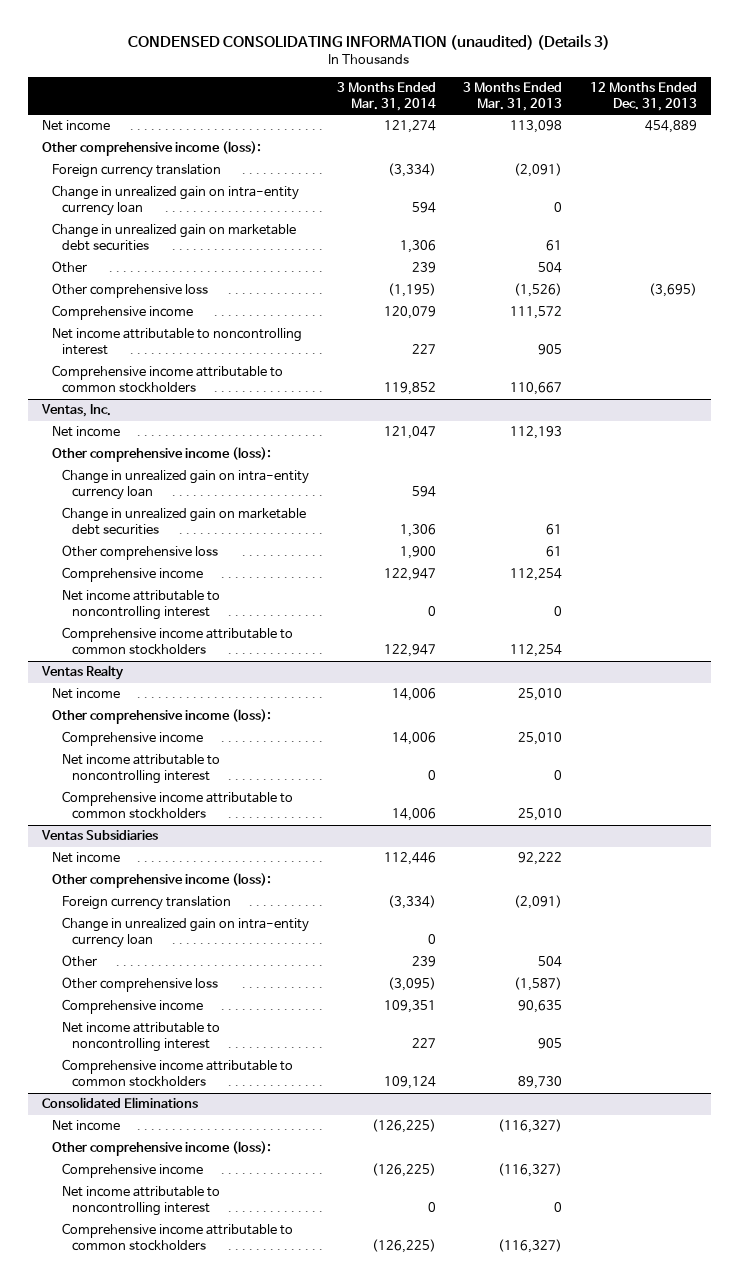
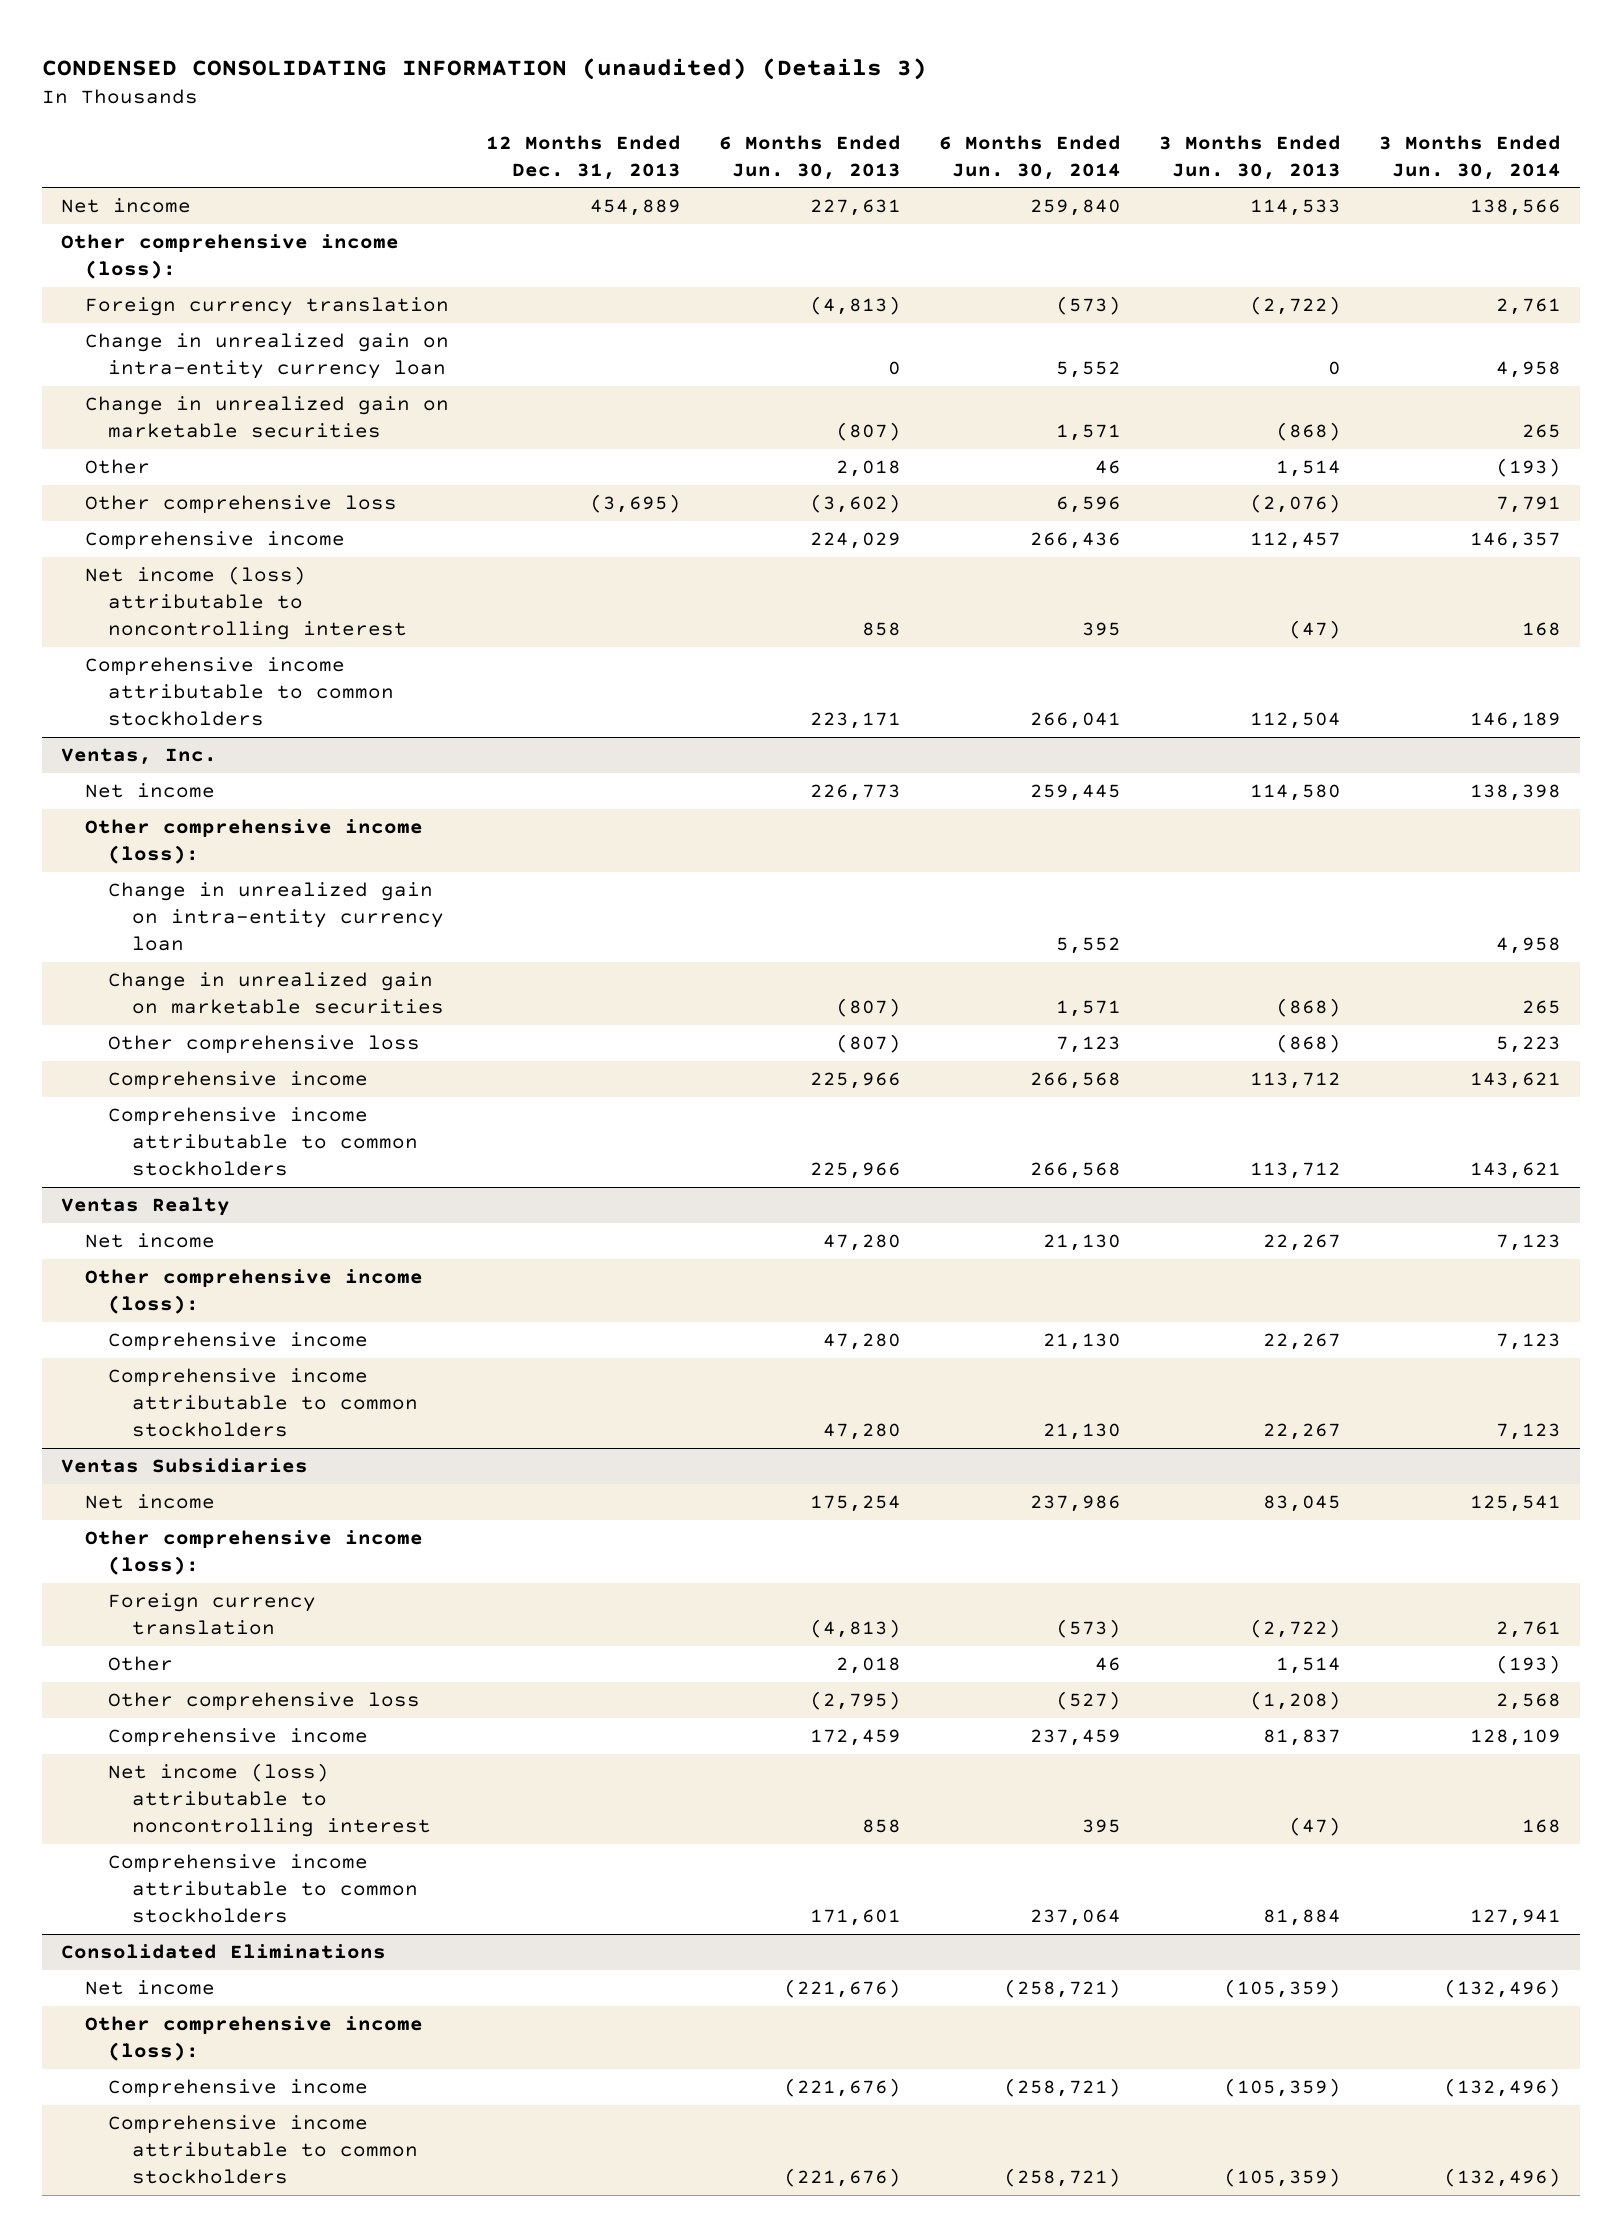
- | 3 Months Ended Mar. 31, 2014 | 3 Months Ended Mar. 31, 2013 | 12 Months Ended Dec. 31, 2013
+ | 12 Months Ended Dec. 31, 2013 | 6 Months Ended Jun. 30, 2013 | 6 Months Ended Jun. 30, 2014 | 3 Months Ended Jun. 30, 2013 | 3 Months Ended Jun. 30, 2014
- Change in unrealized gain on marketable debt securities | 1,306 | 61 |
+ Change in unrealized gain on marketable securities | | (807) | 1,571 | (868) | 265
- Net income attributable to noncontrolling interest | 227 | 905 |
+ Net income (loss) attributable to noncontrolling interest | | 858 | 395 | (47) | 168
@ Ventas, Inc.
- Change in unrealized gain on marketable debt securities | 1,306 | 61 |
+ Change in unrealized gain on marketable securities | | (807) | 1,571 | (868) | 265
- Net income attributable to noncontrolling interest | 0 | 0 |
@ Ventas Realty
- Net income attributable to noncontrolling interest | 0 | 0 |
@ Ventas Subsidiaries
- Change in unrealized gain on intra-entity currency loan | 0 | |
- Net income attributable to noncontrolling interest | 227 | 905 |
+ Net income (loss) attributable to noncontrolling interest | | 858 | 395 | (47) | 168
@ Consolidated Eliminations
- Net income attributable to noncontrolling interest | 0 | 0 |

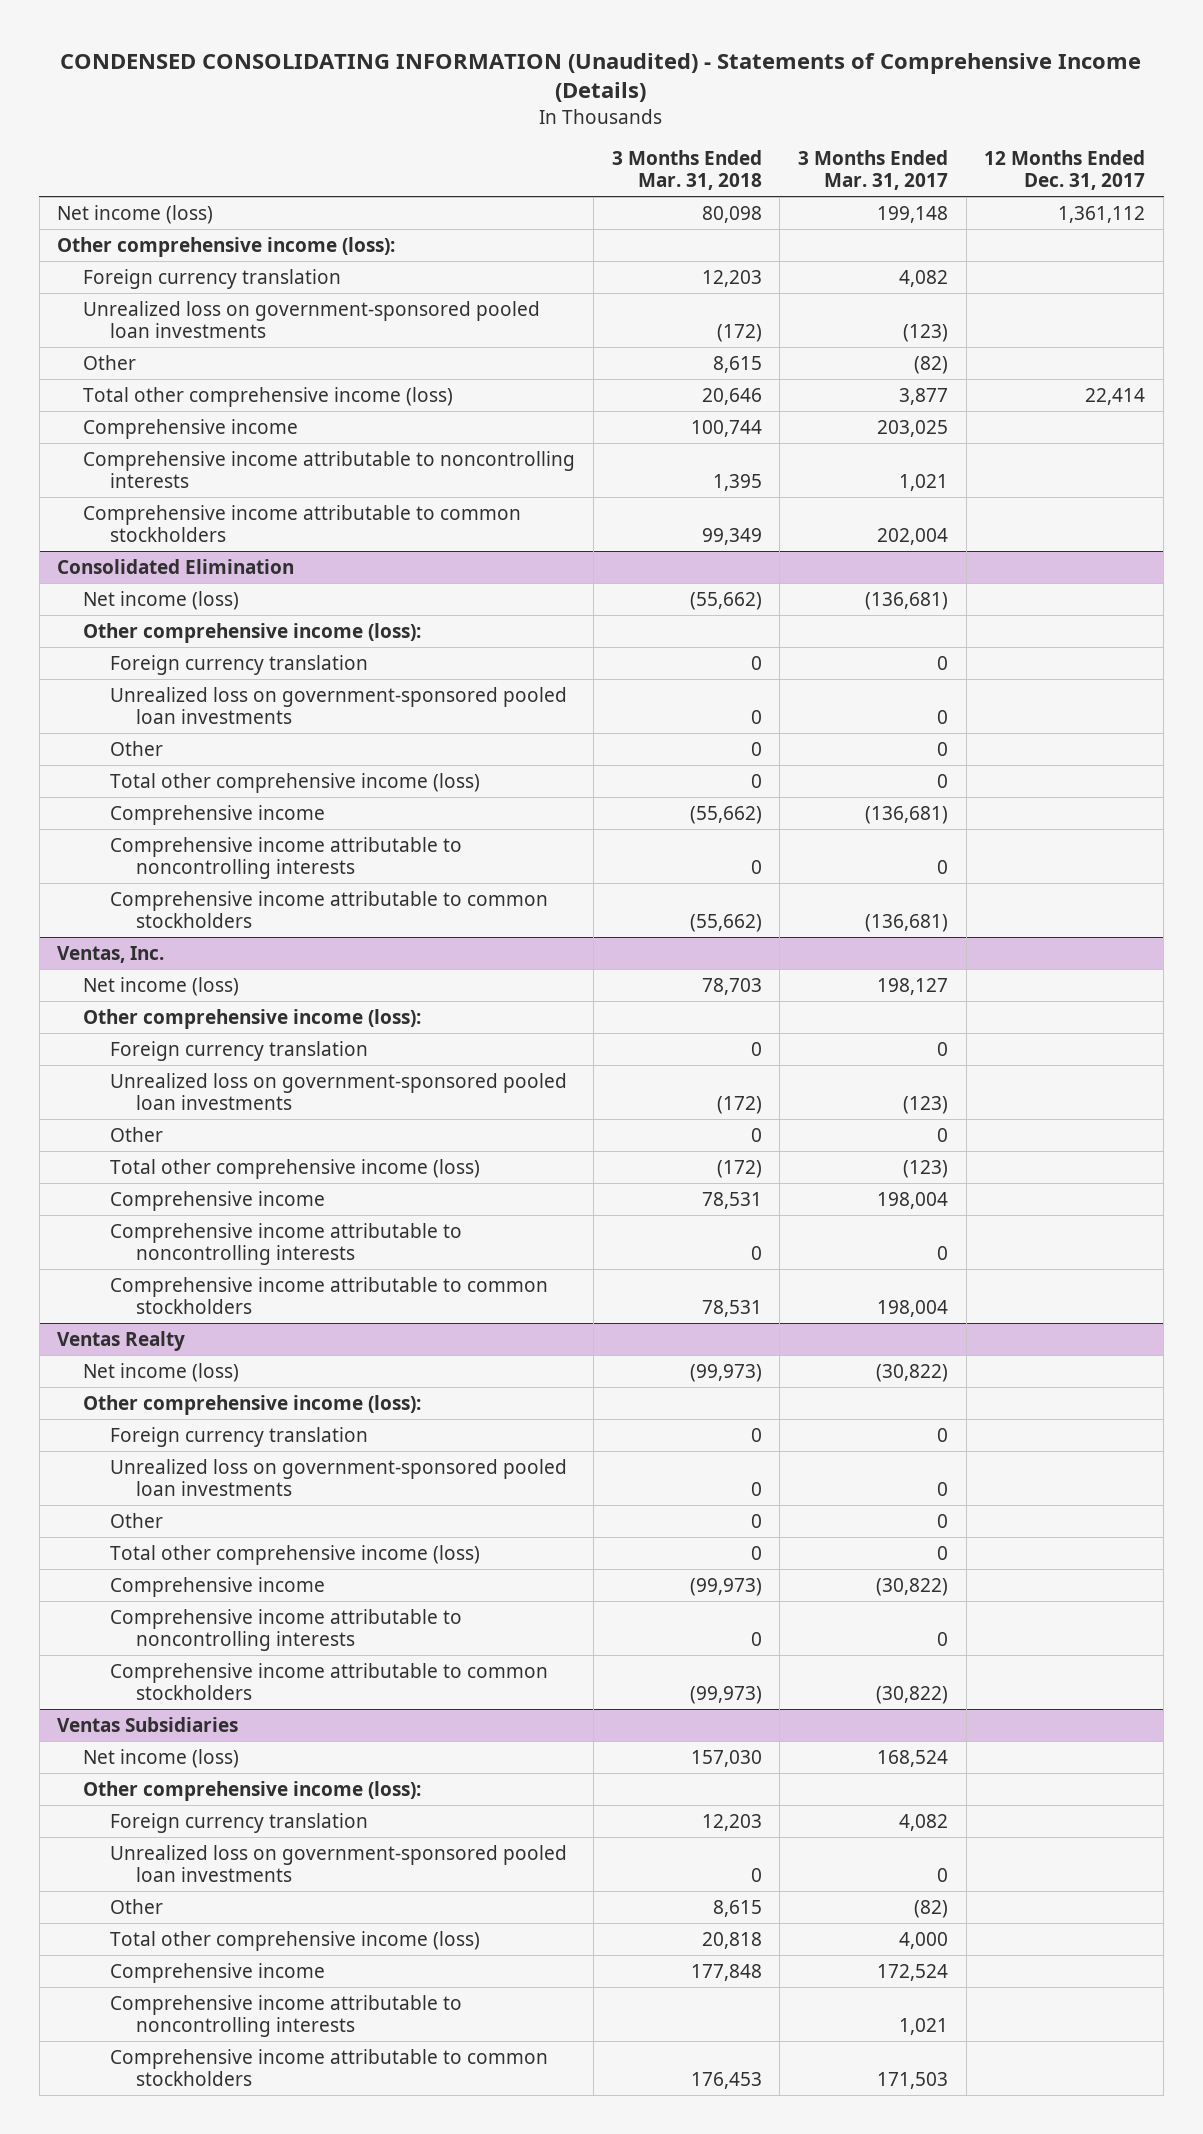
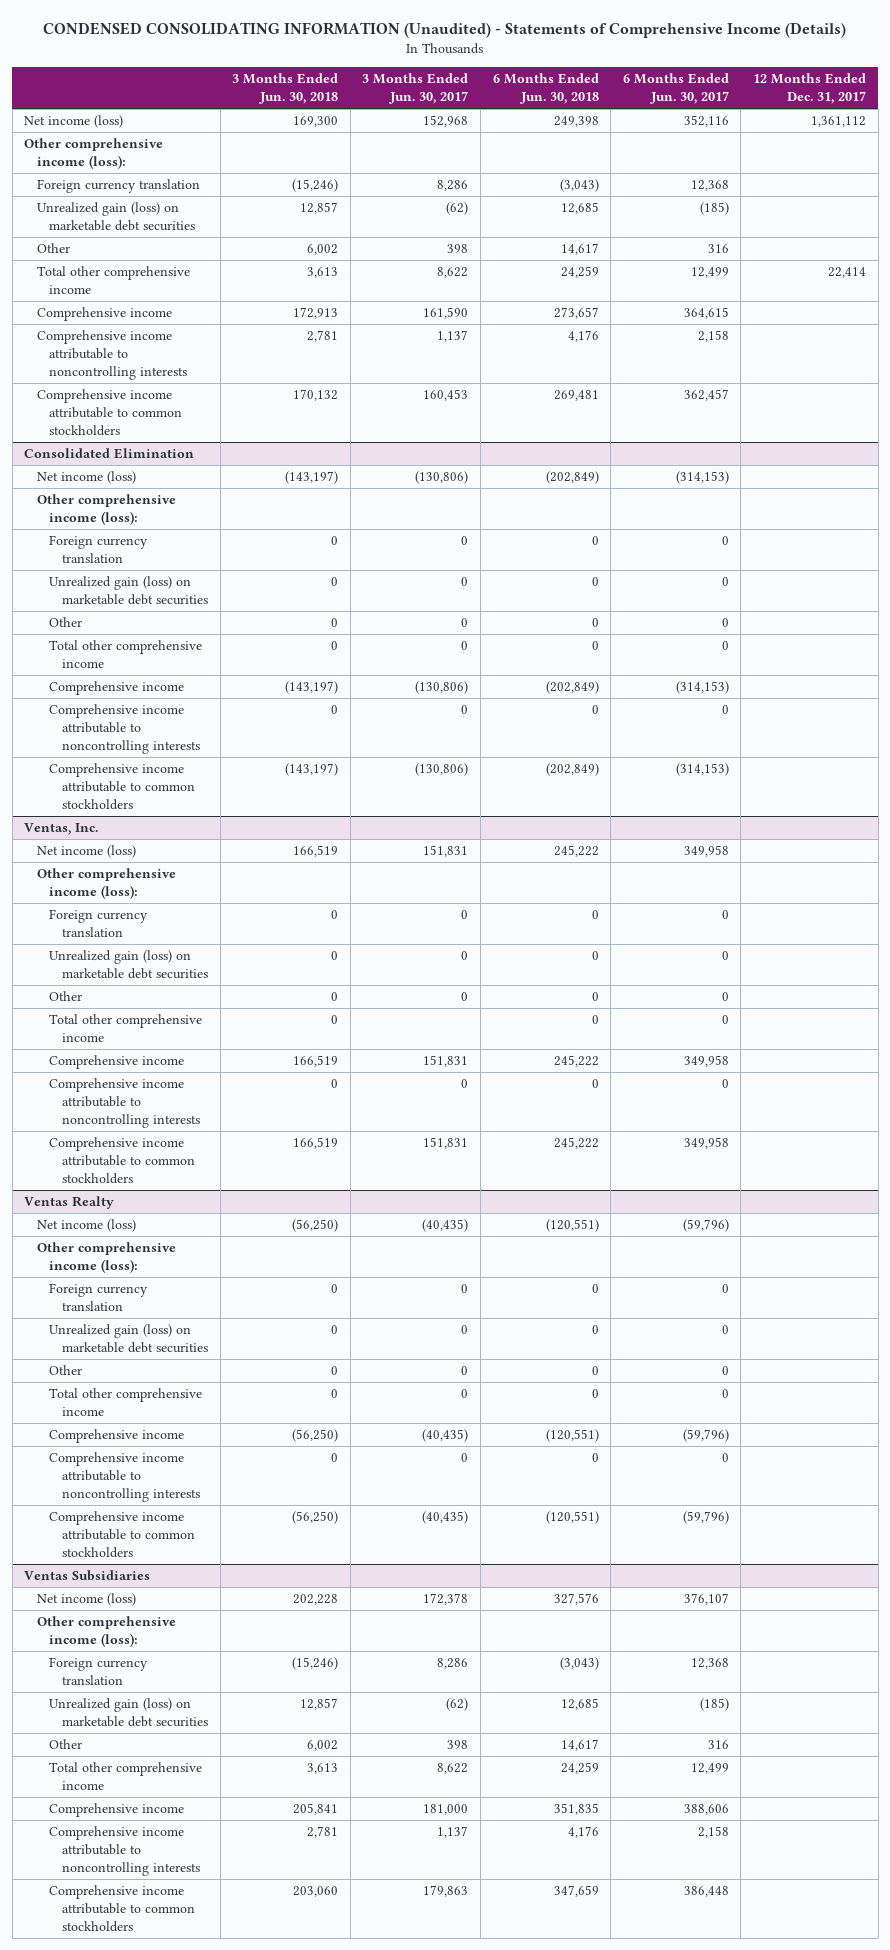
- | 3 Months Ended Mar. 31, 2018 | 3 Months Ended Mar. 31, 2017 | 12 Months Ended Dec. 31, 2017
+ | 3 Months Ended Jun. 30, 2018 | 3 Months Ended Jun. 30, 2017 | 6 Months Ended Jun. 30, 2018 | 6 Months Ended Jun. 30, 2017 | 12 Months Ended Dec. 31, 2017
- Unrealized loss on government-sponsored pooled loan investments | (172) | (123) |
+ Unrealized gain (loss) on marketable debt securities | 12,857 | (62) | 12,685 | (185) |
- Total other comprehensive income (loss) | 20,646 | 3,877 | 22,414
+ Total other comprehensive income | 3,613 | 8,622 | 24,259 | 12,499 | 22,414
@ Consolidated Elimination
- Unrealized loss on government-sponsored pooled loan investments | 0 | 0 |
+ Unrealized gain (loss) on marketable debt securities | 0 | 0 | 0 | 0 |
- Total other comprehensive income (loss) | 0 | 0 |
+ Total other comprehensive income | 0 | 0 | 0 | 0 |
@ Ventas, Inc.
- Unrealized loss on government-sponsored pooled loan investments | (172) | (123) |
+ Unrealized gain (loss) on marketable debt securities | 0 | 0 | 0 | 0 |
- Total other comprehensive income (loss) | (172) | (123) |
+ Total other comprehensive income | 0 | | 0 | 0 |
@ Ventas Realty
- Unrealized loss on government-sponsored pooled loan investments | 0 | 0 |
+ Unrealized gain (loss) on marketable debt securities | 0 | 0 | 0 | 0 |
- Total other comprehensive income (loss) | 0 | 0 |
+ Total other comprehensive income | 0 | 0 | 0 | 0 |
@ Ventas Subsidiaries
- Unrealized loss on government-sponsored pooled loan investments | 0 | 0 |
+ Unrealized gain (loss) on marketable debt securities | 12,857 | (62) | 12,685 | (185) |
- Total other comprehensive income (loss) | 20,818 | 4,000 |
+ Total other comprehensive income | 3,613 | 8,622 | 24,259 | 12,499 |

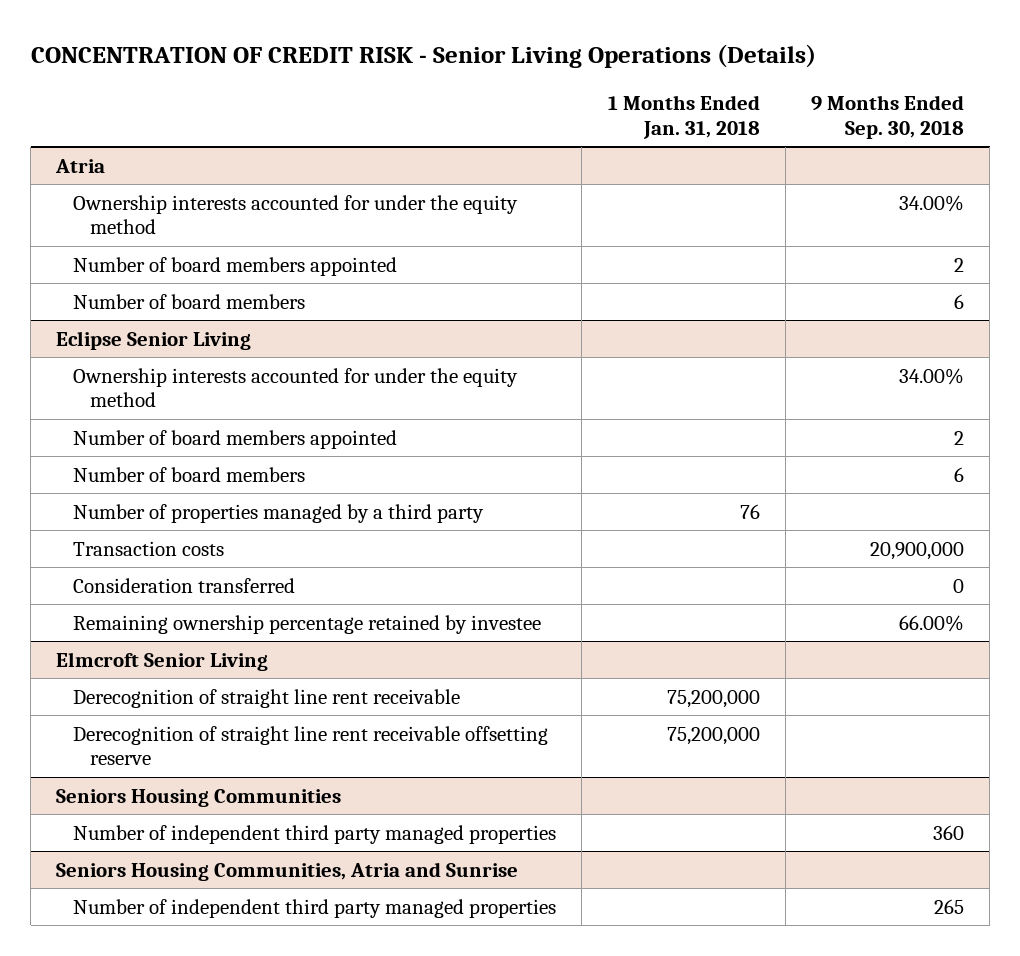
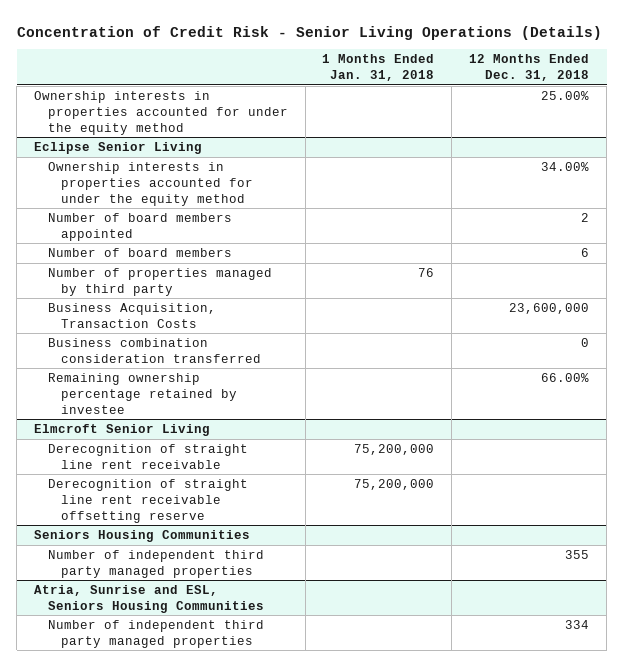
- CONCENTRATION OF CREDIT RISK - Senior Living Operations (Details)
+ Concentration of Credit Risk - Senior Living Operations (Details)
- | 1 Months Ended Jan. 31, 2018 | 9 Months Ended Sep. 30, 2018
+ | 1 Months Ended Jan. 31, 2018 | 12 Months Ended Dec. 31, 2018
- Atria
- Ownership interests accounted for under the equity method | | 34.00%
- Number of board members appointed | | 2
- Number of board members | | 6
+ Ownership interests in properties accounted for under the equity method | | 25.00%
@ Eclipse Senior Living
- Ownership interests accounted for under the equity method | | 34.00%
+ Ownership interests in properties accounted for under the equity method | | 34.00%
- Number of properties managed by a third party | 76 |
- Transaction costs | | 20,900,000
- Consideration transferred | | 0
+ Number of properties managed by third party | 76 |
+ Business Acquisition, Transaction Costs | | 23,600,000
+ Business combination consideration transferred | | 0
- Seniors Housing Communities, Atria and Sunrise
+ Atria, Sunrise and ESL, Seniors Housing Communities

